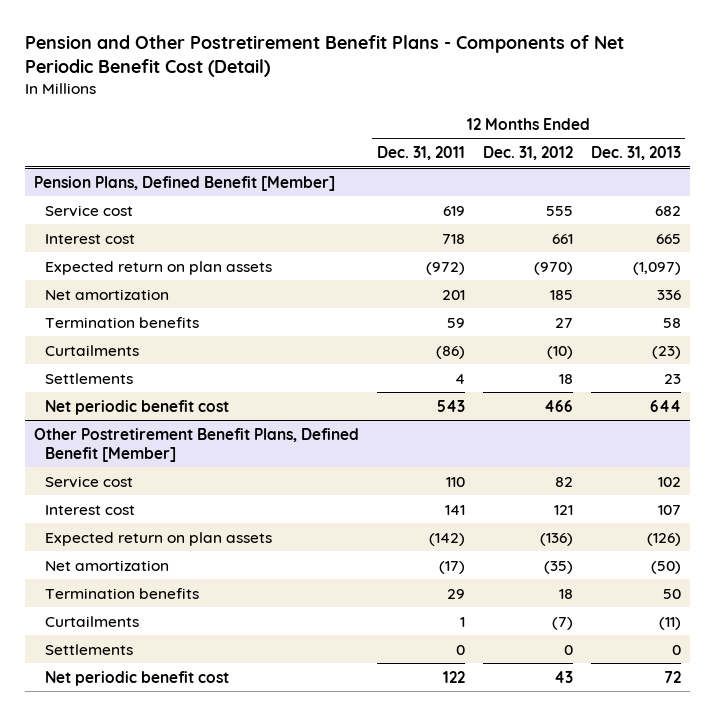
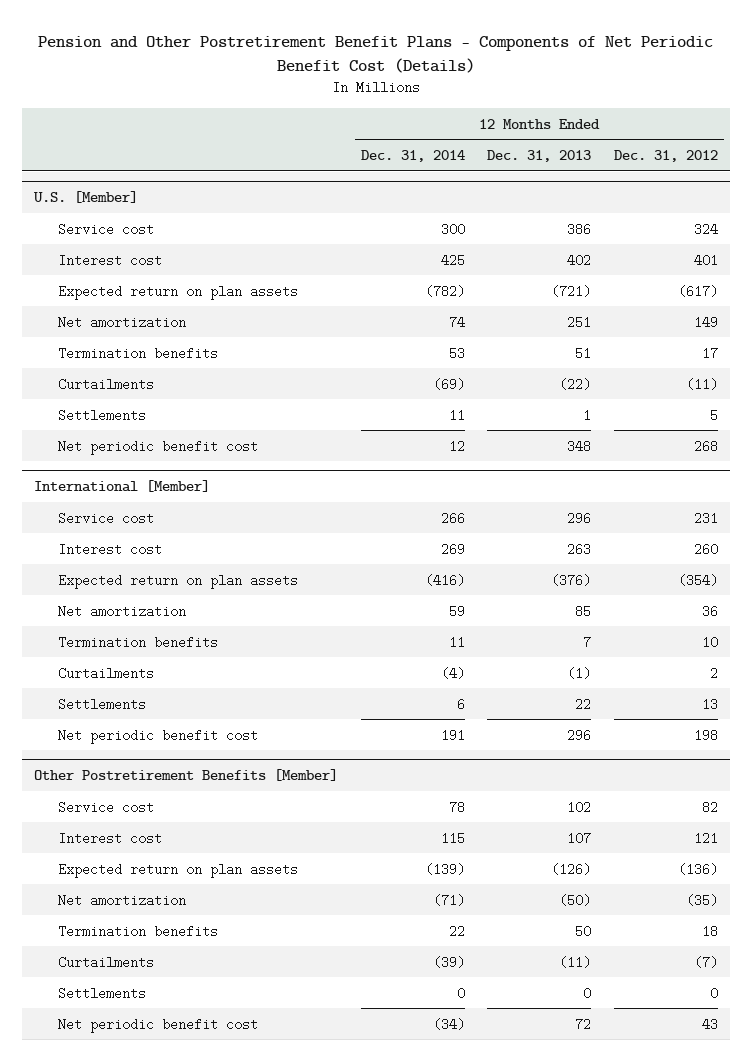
- Pension and Other Postretirement Benefit Plans - Components of Net Periodic Benefit Cost (Detail)
+ Pension and Other Postretirement Benefit Plans - Components of Net Periodic Benefit Cost (Details)
- | 12 Months Ended Dec. 31, 2011 | 12 Months Ended Dec. 31, 2012 | 12 Months Ended Dec. 31, 2013
+ | 12 Months Ended Dec. 31, 2014 | 12 Months Ended Dec. 31, 2013 | 12 Months Ended Dec. 31, 2012
- Pension Plans, Defined Benefit [Member]
- Service cost | 619 | 555 | 682
- Interest cost | 718 | 661 | 665
- Expected return on plan assets | (972) | (970) | (1,097)
- Net amortization | 201 | 185 | 336
- Termination benefits | 59 | 27 | 58
- Curtailments | (86) | (10) | (23)
- Settlements | 4 | 18 | 23
- Net periodic benefit cost | 543 | 466 | 644
- Other Postretirement Benefit Plans, Defined Benefit [Member]
+ U.S. [Member]
+ Service cost | 300 | 386 | 324
+ Interest cost | 425 | 402 | 401
+ Expected return on plan assets | (782) | (721) | (617)
+ Net amortization | 74 | 251 | 149
+ Termination benefits | 53 | 51 | 17
+ Curtailments | (69) | (22) | (11)
+ Settlements | 11 | 1 | 5
+ Net periodic benefit cost | 12 | 348 | 268
+ International [Member]
+ Service cost | 266 | 296 | 231
+ Interest cost | 269 | 263 | 260
+ Expected return on plan assets | (416) | (376) | (354)
+ Net amortization | 59 | 85 | 36
+ Termination benefits | 11 | 7 | 10
+ Curtailments | (4) | (1) | 2
+ Settlements | 6 | 22 | 13
+ Net periodic benefit cost | 191 | 296 | 198
+ Other Postretirement Benefits [Member]

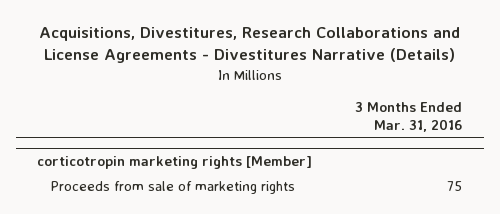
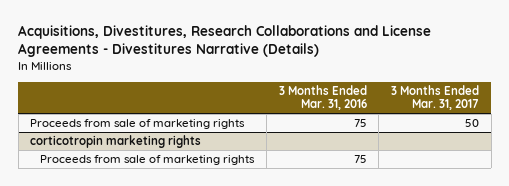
- | 3 Months Ended Mar. 31, 2016
+ | 3 Months Ended Mar. 31, 2016 | 3 Months Ended Mar. 31, 2017
- corticotropin marketing rights [Member]
+ corticotropin marketing rights
+ Proceeds from sale of marketing rights | 75 |

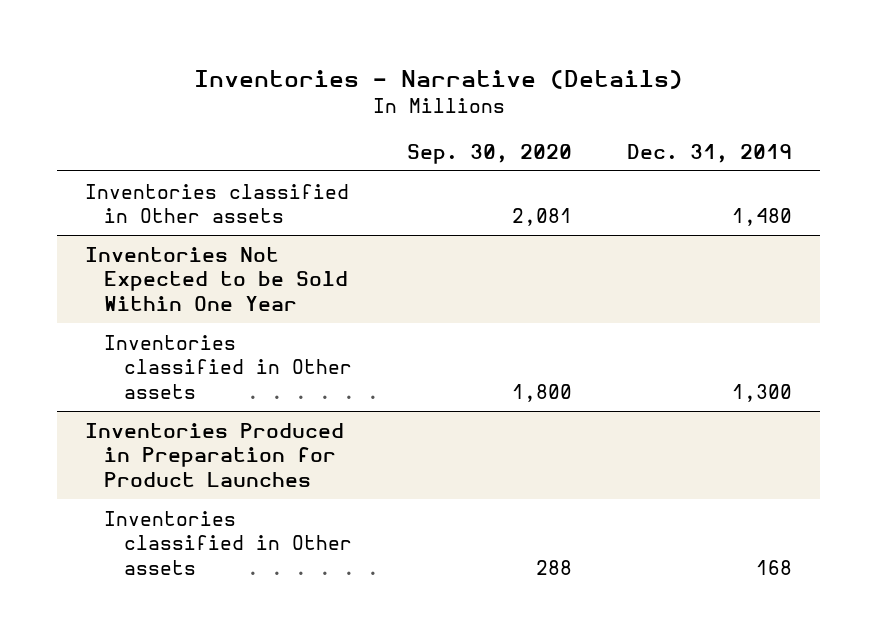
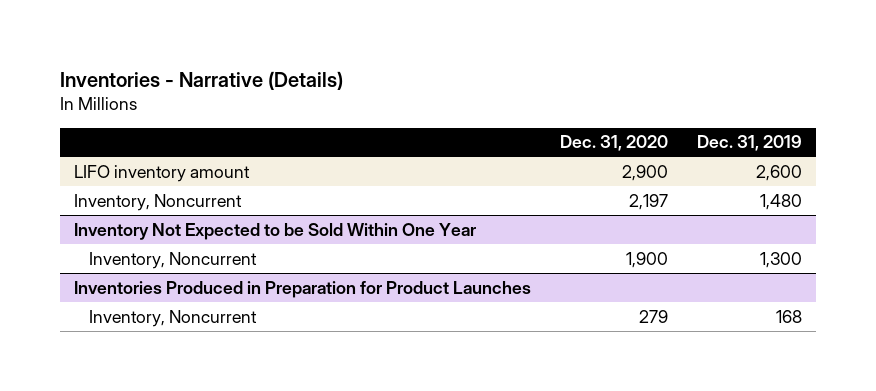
- | Sep. 30, 2020 | Dec. 31, 2019
+ | Dec. 31, 2020 | Dec. 31, 2019
- Inventories classified in Other assets | 2,081 | 1,480
- Inventories Not Expected to be Sold Within One Year
- Inventories classified in Other assets | 1,800 | 1,300
+ LIFO inventory amount | 2,900 | 2,600
+ Inventory, Noncurrent | 2,197 | 1,480
+ Inventory Not Expected to be Sold Within One Year
+ Inventory, Noncurrent | 1,900 | 1,300
@ Inventories Produced in Preparation for Product Launches
- Inventories classified in Other assets | 288 | 168
+ Inventory, Noncurrent | 279 | 168

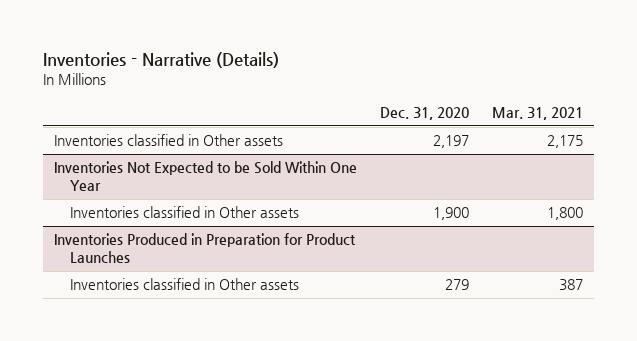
- | Dec. 31, 2020 | Dec. 31, 2019
+ | Dec. 31, 2020 | Mar. 31, 2021
- LIFO inventory amount | 2,900 | 2,600
- Inventory, Noncurrent | 2,197 | 1,480
- Inventory Not Expected to be Sold Within One Year
- Inventory, Noncurrent | 1,900 | 1,300
+ Inventories classified in Other assets | 2,197 | 2,175
+ Inventories Not Expected to be Sold Within One Year
+ Inventories classified in Other assets | 1,900 | 1,800
@ Inventories Produced in Preparation for Product Launches
- Inventory, Noncurrent | 279 | 168
+ Inventories classified in Other assets | 279 | 387

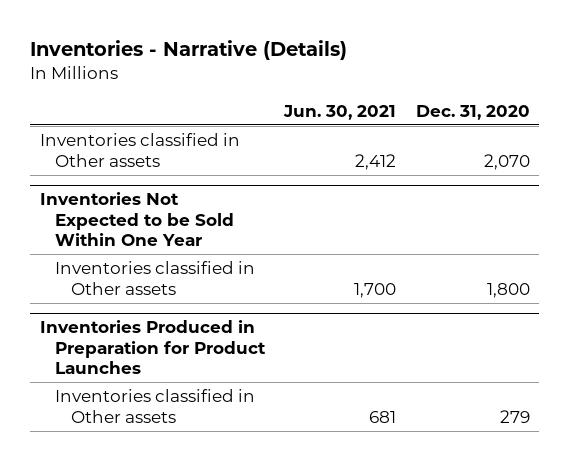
- | Dec. 31, 2020 | Mar. 31, 2021
+ | Jun. 30, 2021 | Dec. 31, 2020
- Inventories classified in Other assets | 2,197 | 2,175
+ Inventories classified in Other assets | 2,412 | 2,070
@ Inventories Not Expected to be Sold Within One Year
- Inventories classified in Other assets | 1,900 | 1,800
+ Inventories classified in Other assets | 1,700 | 1,800

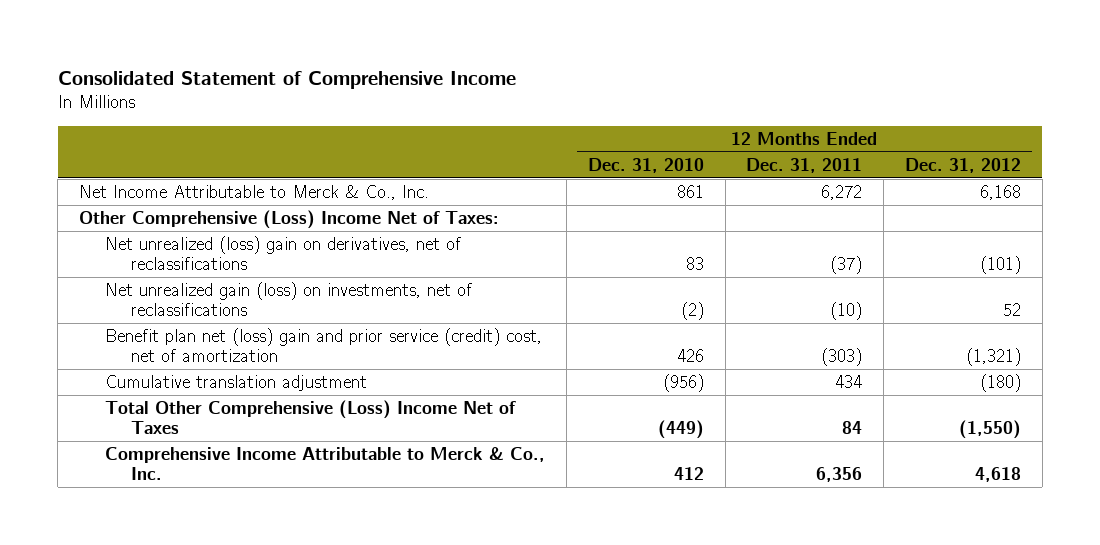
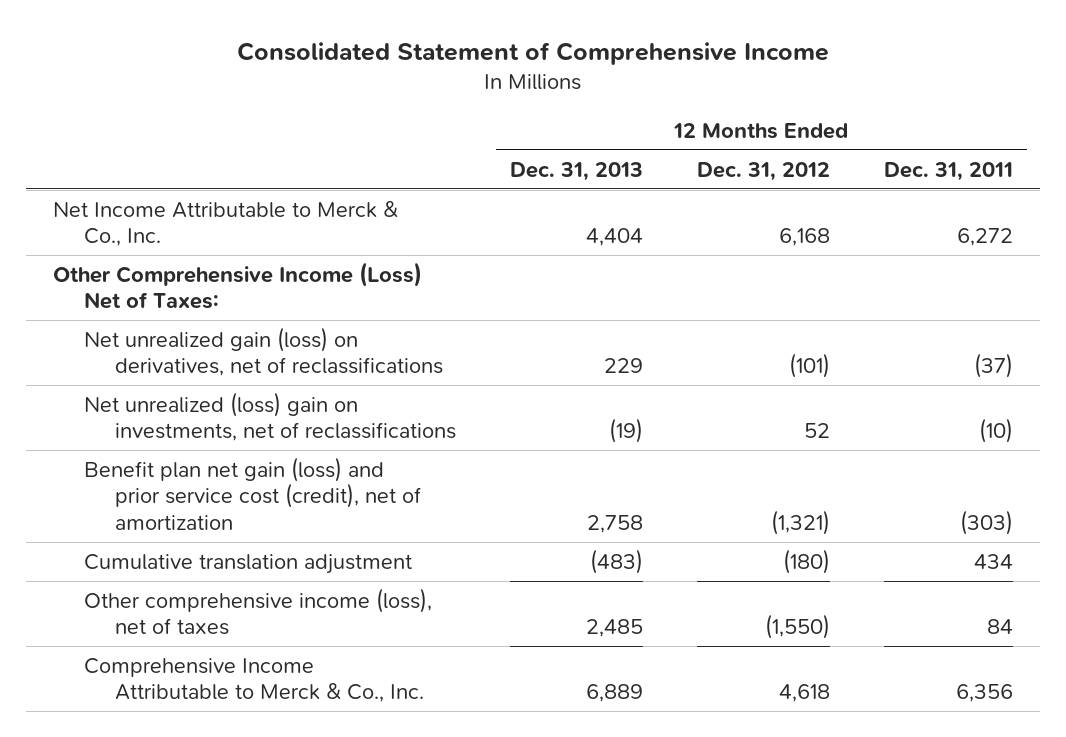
- | 12 Months Ended Dec. 31, 2010 | 12 Months Ended Dec. 31, 2011 | 12 Months Ended Dec. 31, 2012
+ | 12 Months Ended Dec. 31, 2013 | 12 Months Ended Dec. 31, 2012 | 12 Months Ended Dec. 31, 2011
- Other Comprehensive (Loss) Income Net of Taxes:
- Net unrealized (loss) gain on derivatives, net of reclassifications | 83 | (37) | (101)
- Net unrealized gain (loss) on investments, net of reclassifications | (2) | (10) | 52
- Benefit plan net (loss) gain and prior service (credit) cost, net of amortization | 426 | (303) | (1,321)
+ Other Comprehensive Income (Loss) Net of Taxes:
+ Net unrealized gain (loss) on derivatives, net of reclassifications | 229 | (101) | (37)
+ Net unrealized (loss) gain on investments, net of reclassifications | (19) | 52 | (10)
+ Benefit plan net gain (loss) and prior service cost (credit), net of amortization | 2,758 | (1,321) | (303)
- Total Other Comprehensive (Loss) Income Net of Taxes | (449) | 84 | (1,550)
+ Other comprehensive income (loss), net of taxes | 2,485 | (1,550) | 84

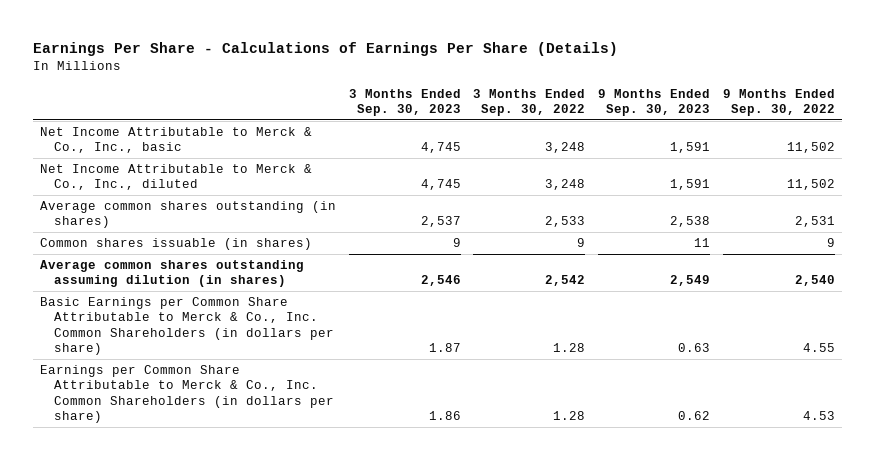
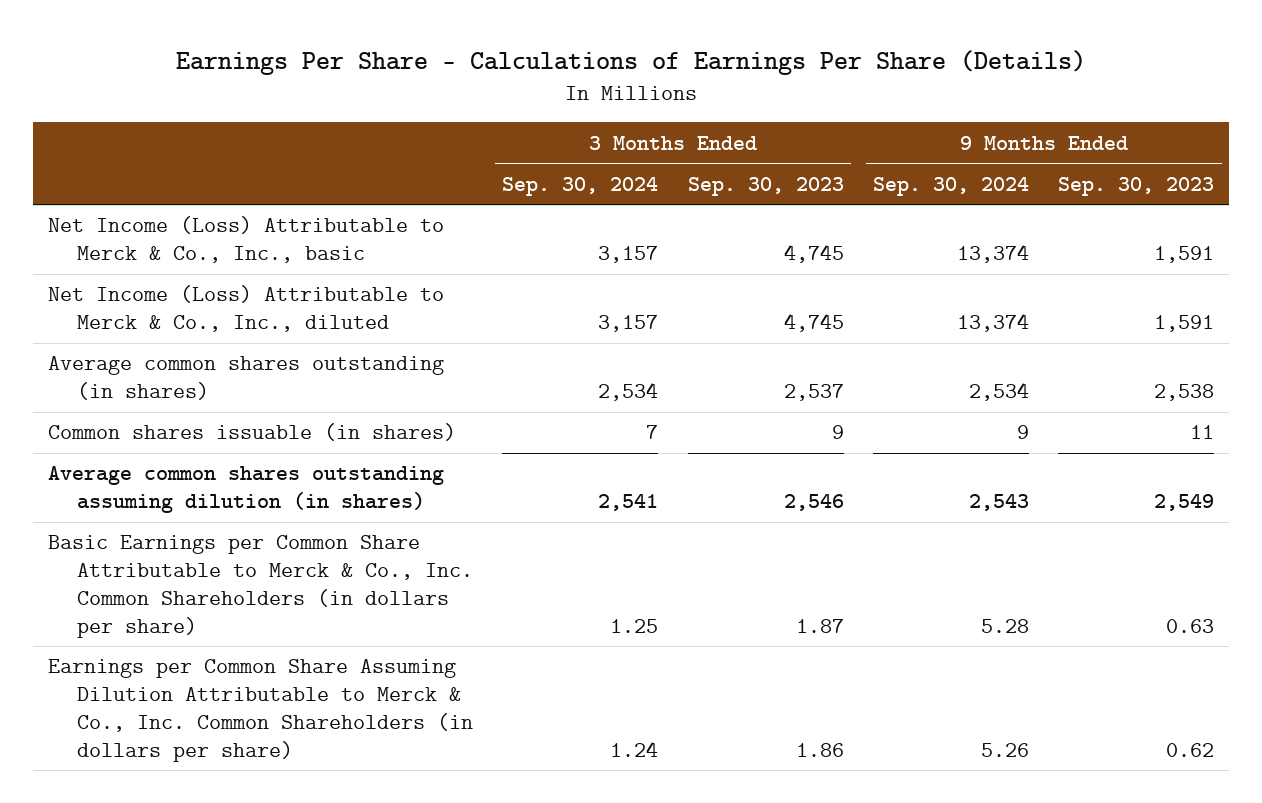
- | 3 Months Ended Sep. 30, 2023 | 3 Months Ended Sep. 30, 2022 | 9 Months Ended Sep. 30, 2023 | 9 Months Ended Sep. 30, 2022
+ | 3 Months Ended Sep. 30, 2024 | 3 Months Ended Sep. 30, 2023 | 9 Months Ended Sep. 30, 2024 | 9 Months Ended Sep. 30, 2023
- Net Income Attributable to Merck & Co., Inc., basic | 4,745 | 3,248 | 1,591 | 11,502
- Net Income Attributable to Merck & Co., Inc., diluted | 4,745 | 3,248 | 1,591 | 11,502
+ Net Income (Loss) Attributable to Merck & Co., Inc., basic | 3,157 | 4,745 | 13,374 | 1,591
+ Net Income (Loss) Attributable to Merck & Co., Inc., diluted | 3,157 | 4,745 | 13,374 | 1,591
- Earnings per Common Share Attributable to Merck & Co., Inc. Common Shareholders (in dollars per share) | 1.86 | 1.28 | 0.62 | 4.53
+ Earnings per Common Share Assuming Dilution Attributable to Merck & Co., Inc. Common Shareholders (in dollars per share) | 1.24 | 1.86 | 5.26 | 0.62

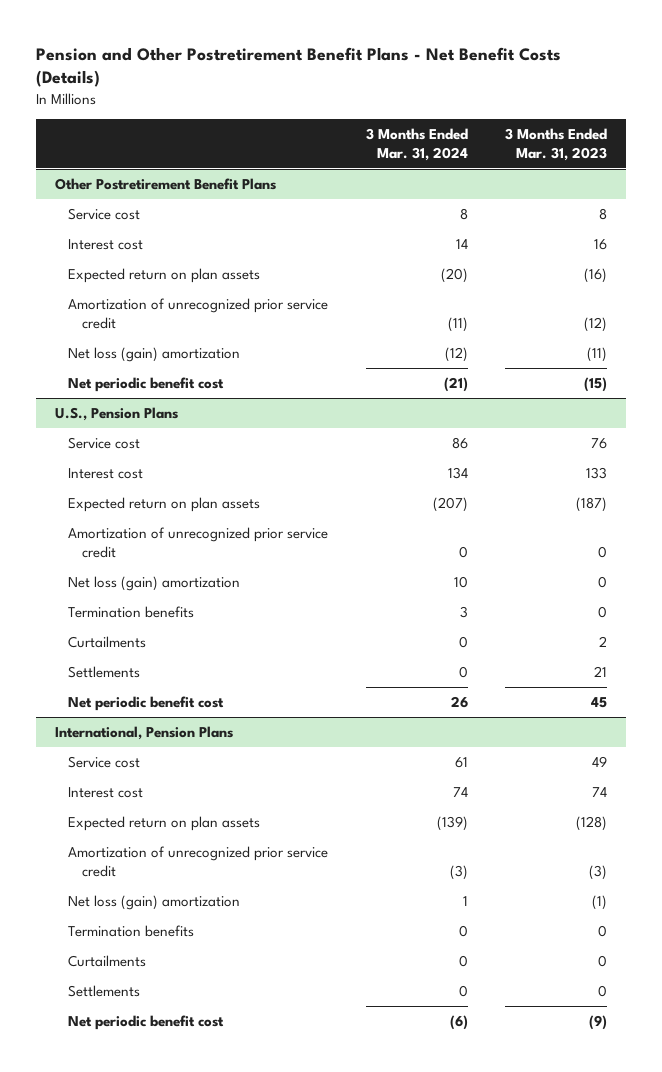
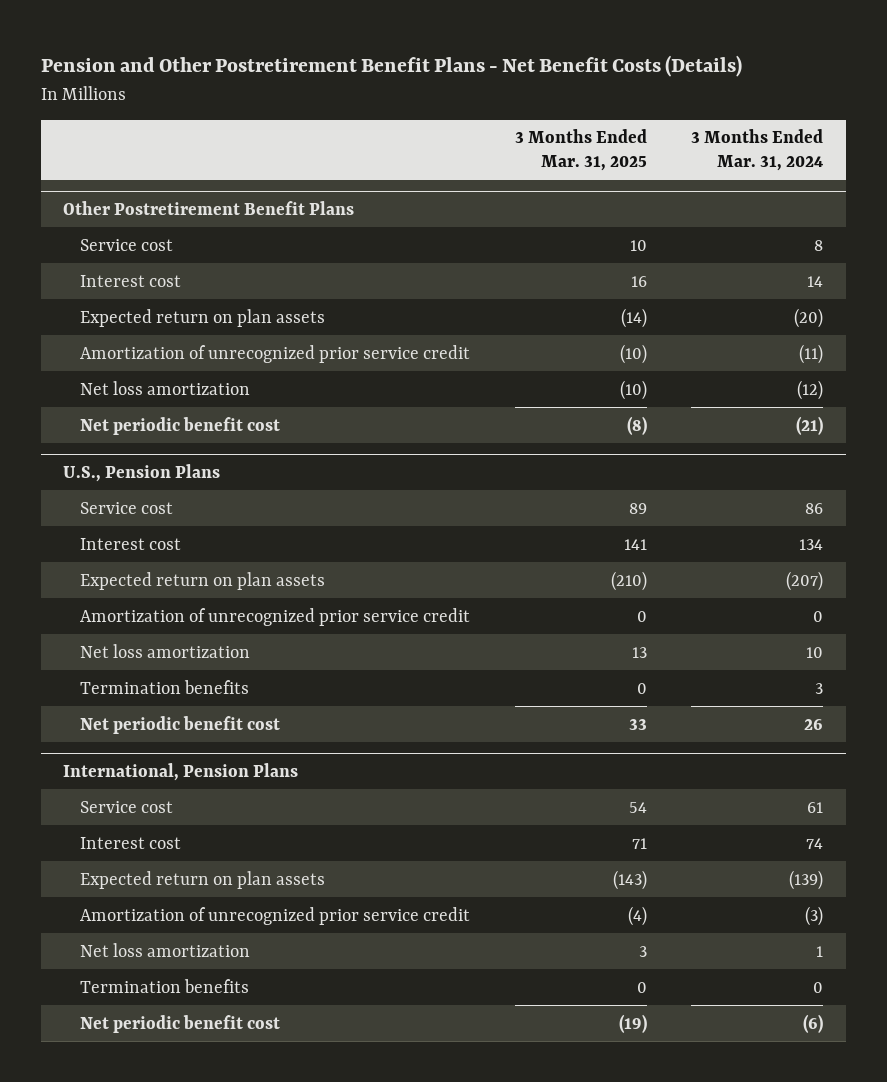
- | 3 Months Ended Mar. 31, 2024 | 3 Months Ended Mar. 31, 2023
+ | 3 Months Ended Mar. 31, 2025 | 3 Months Ended Mar. 31, 2024
@ Other Postretirement Benefit Plans
- Net loss (gain) amortization | (12) | (11)
+ Net loss amortization | (10) | (12)
@ U.S., Pension Plans
- Net loss (gain) amortization | 10 | 0
+ Net loss amortization | 13 | 10
- Curtailments | 0 | 2
- Settlements | 0 | 21
@ International, Pension Plans
- Net loss (gain) amortization | 1 | (1)
+ Net loss amortization | 3 | 1
- Curtailments | 0 | 0
- Settlements | 0 | 0

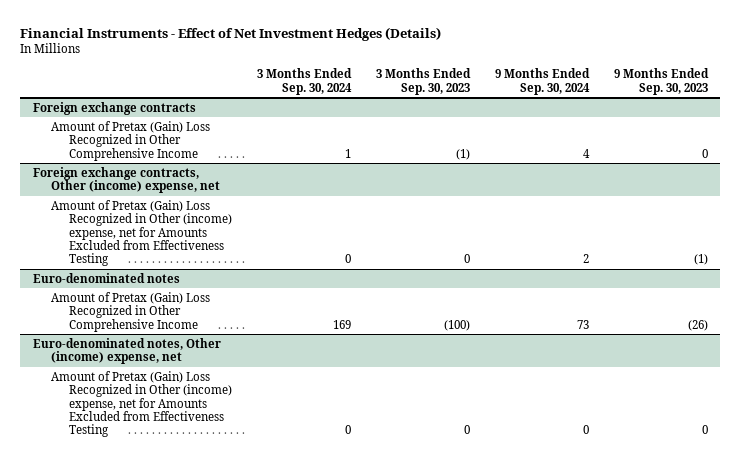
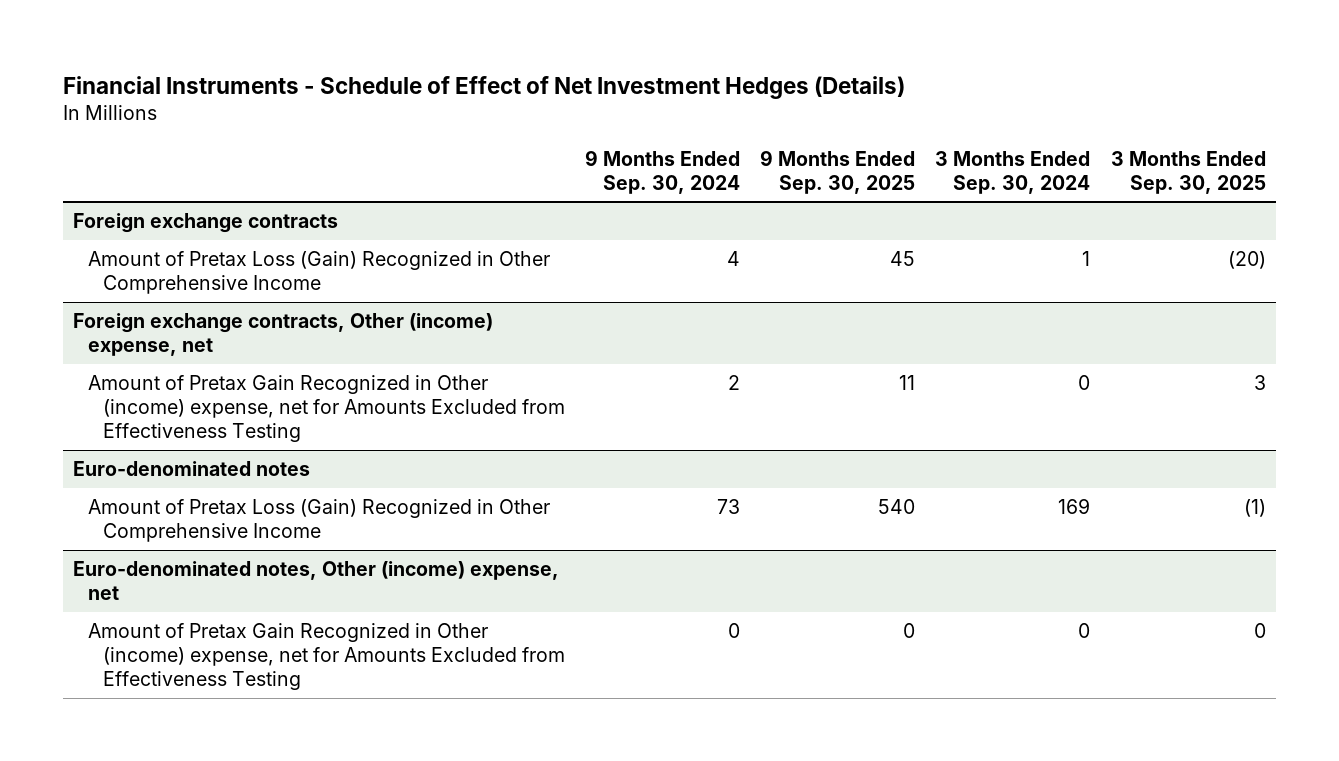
- Financial Instruments - Effect of Net Investment Hedges (Details)
+ Financial Instruments - Schedule of Effect of Net Investment Hedges (Details)
- | 3 Months Ended Sep. 30, 2024 | 3 Months Ended Sep. 30, 2023 | 9 Months Ended Sep. 30, 2024 | 9 Months Ended Sep. 30, 2023
+ | 9 Months Ended Sep. 30, 2024 | 9 Months Ended Sep. 30, 2025 | 3 Months Ended Sep. 30, 2024 | 3 Months Ended Sep. 30, 2025
@ Foreign exchange contracts
- Amount of Pretax (Gain) Loss Recognized in Other Comprehensive Income | 1 | (1) | 4 | 0
+ Amount of Pretax Loss (Gain) Recognized in Other Comprehensive Income | 4 | 45 | 1 | (20)
@ Foreign exchange contracts, Other (income) expense, net
- Amount of Pretax (Gain) Loss Recognized in Other (income) expense, net for Amounts Excluded from Effectiveness Testing | 0 | 0 | 2 | (1)
+ Amount of Pretax Gain Recognized in Other (income) expense, net for Amounts Excluded from Effectiveness Testing | 2 | 11 | 0 | 3
@ Euro-denominated notes
- Amount of Pretax (Gain) Loss Recognized in Other Comprehensive Income | 169 | (100) | 73 | (26)
+ Amount of Pretax Loss (Gain) Recognized in Other Comprehensive Income | 73 | 540 | 169 | (1)
@ Euro-denominated notes, Other (income) expense, net
- Amount of Pretax (Gain) Loss Recognized in Other (income) expense, net for Amounts Excluded from Effectiveness Testing | 0 | 0 | 0 | 0
+ Amount of Pretax Gain Recognized in Other (income) expense, net for Amounts Excluded from Effectiveness Testing | 0 | 0 | 0 | 0

